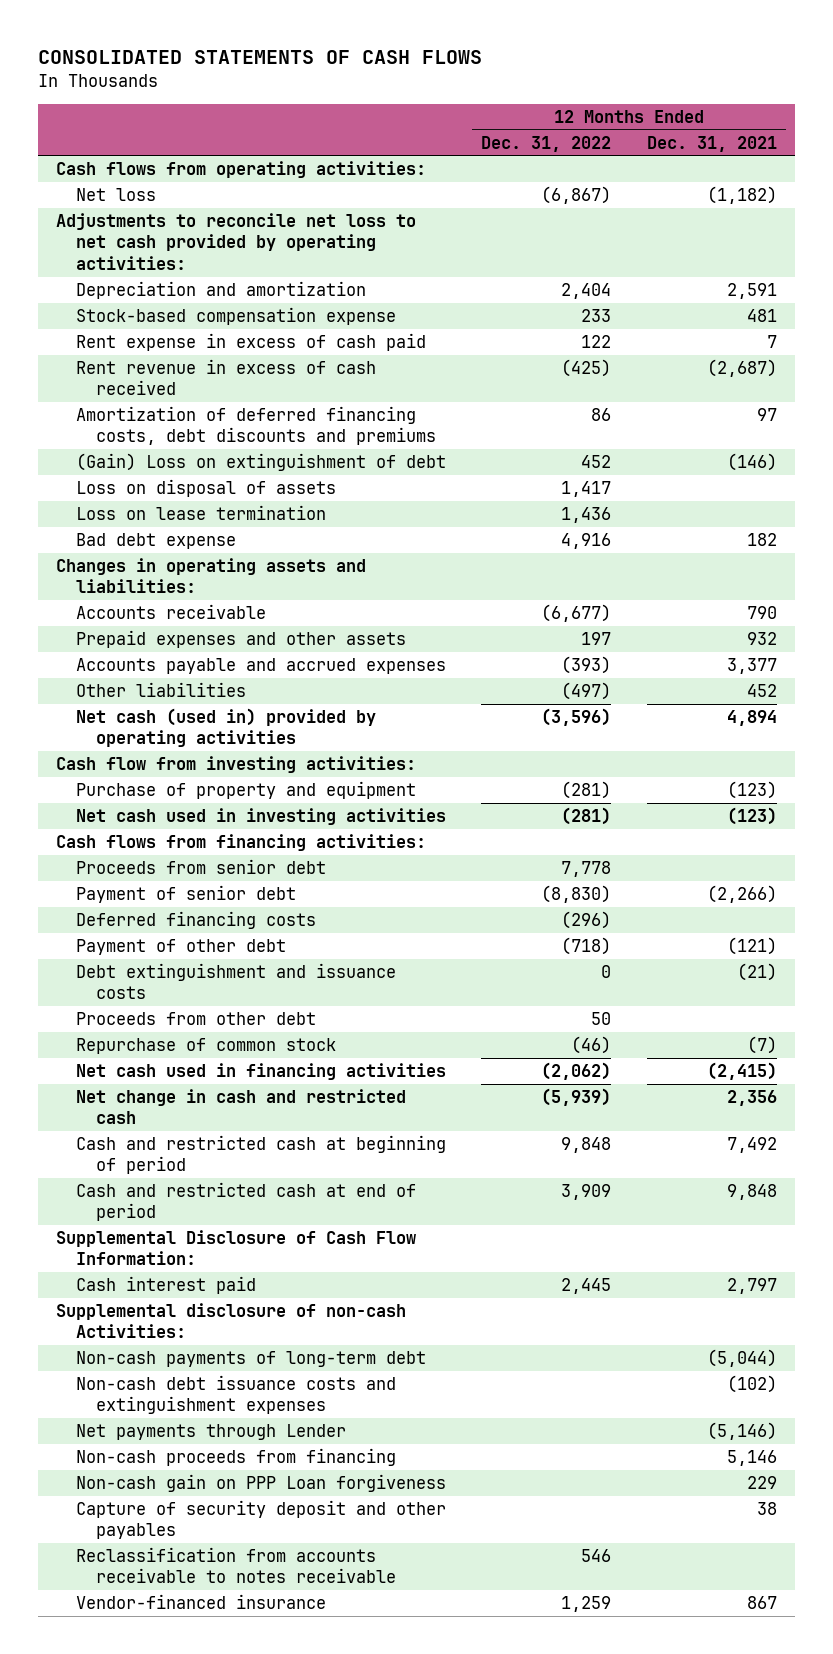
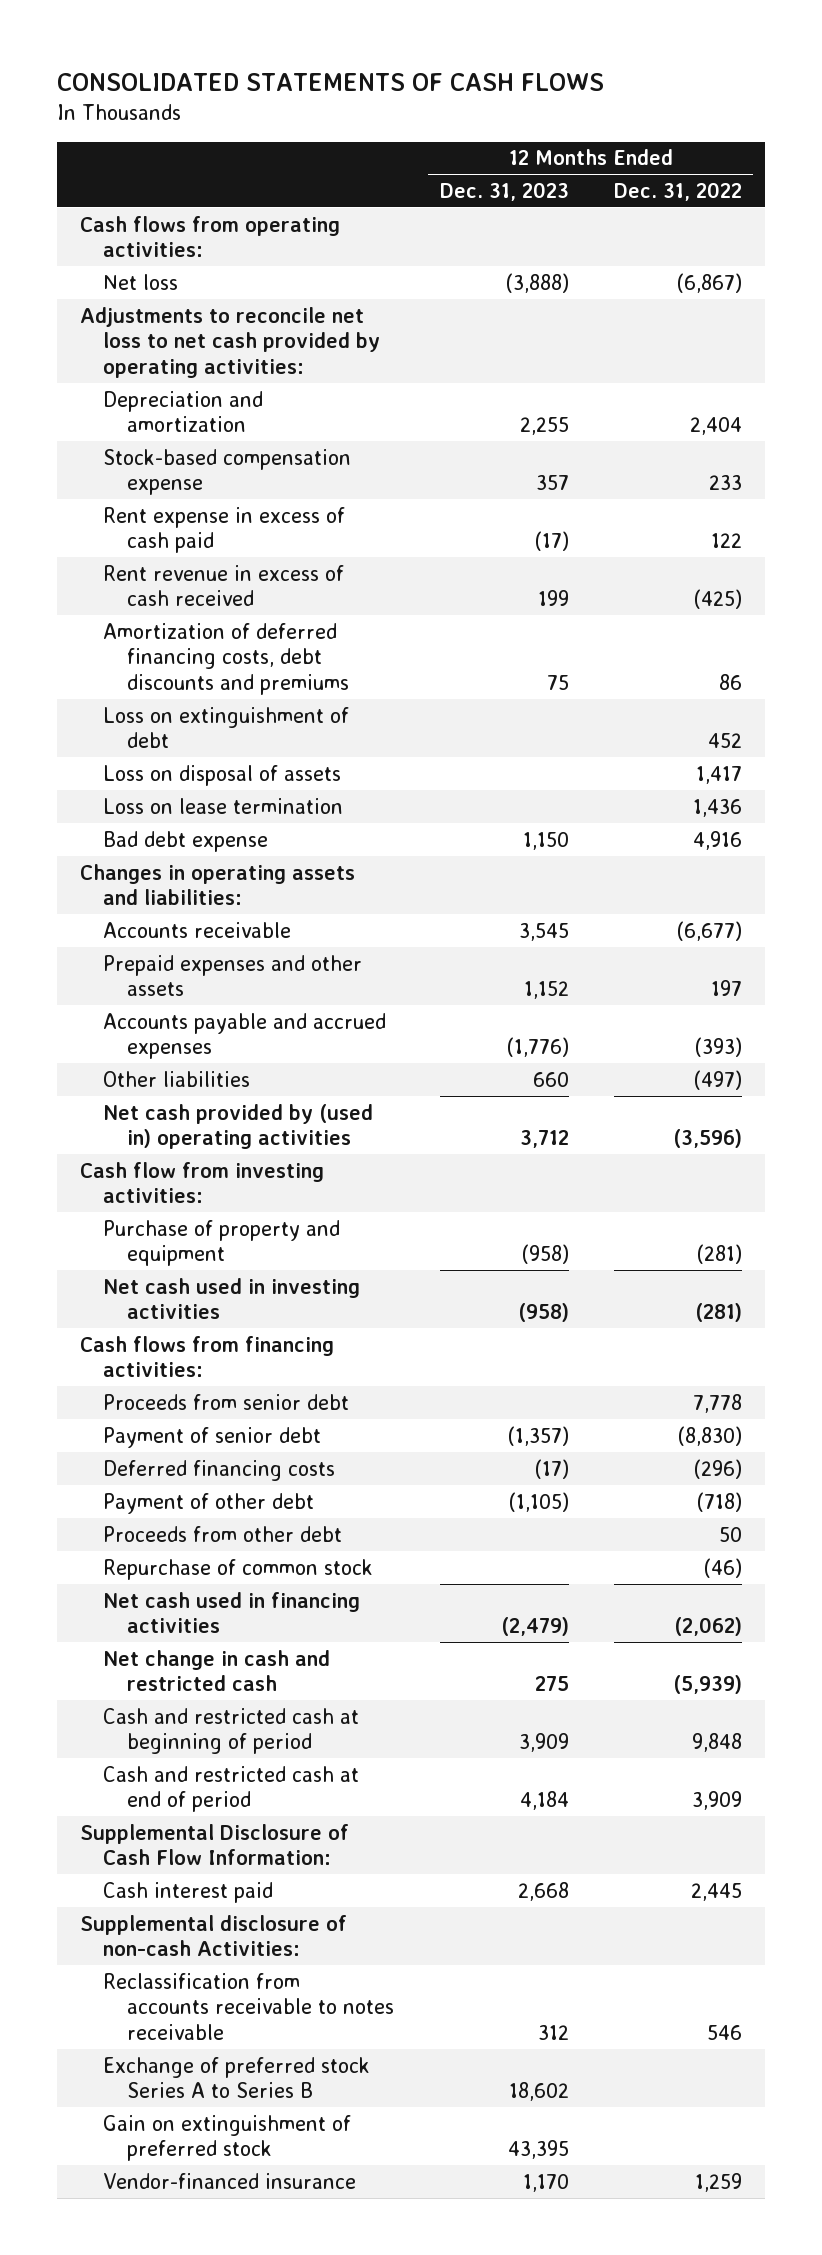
- | 12 Months Ended Dec. 31, 2022 | 12 Months Ended Dec. 31, 2021
+ | 12 Months Ended Dec. 31, 2023 | 12 Months Ended Dec. 31, 2022
- (Gain) Loss on extinguishment of debt | 452 | (146)
+ Loss on extinguishment of debt | | 452
- Net cash (used in) provided by operating activities | (3,596) | 4,894
+ Net cash provided by (used in) operating activities | 3,712 | (3,596)
- Debt extinguishment and issuance costs | 0 | (21)
- Non-cash payments of long-term debt | | (5,044)
- Non-cash debt issuance costs and extinguishment expenses | | (102)
- Net payments through Lender | | (5,146)
- Non-cash proceeds from financing | | 5,146
- Non-cash gain on PPP Loan forgiveness | | 229
- Capture of security deposit and other payables | | 38
+ Exchange of preferred stock Series A to Series B | 18,602 |
+ Gain on extinguishment of preferred stock | 43,395 |

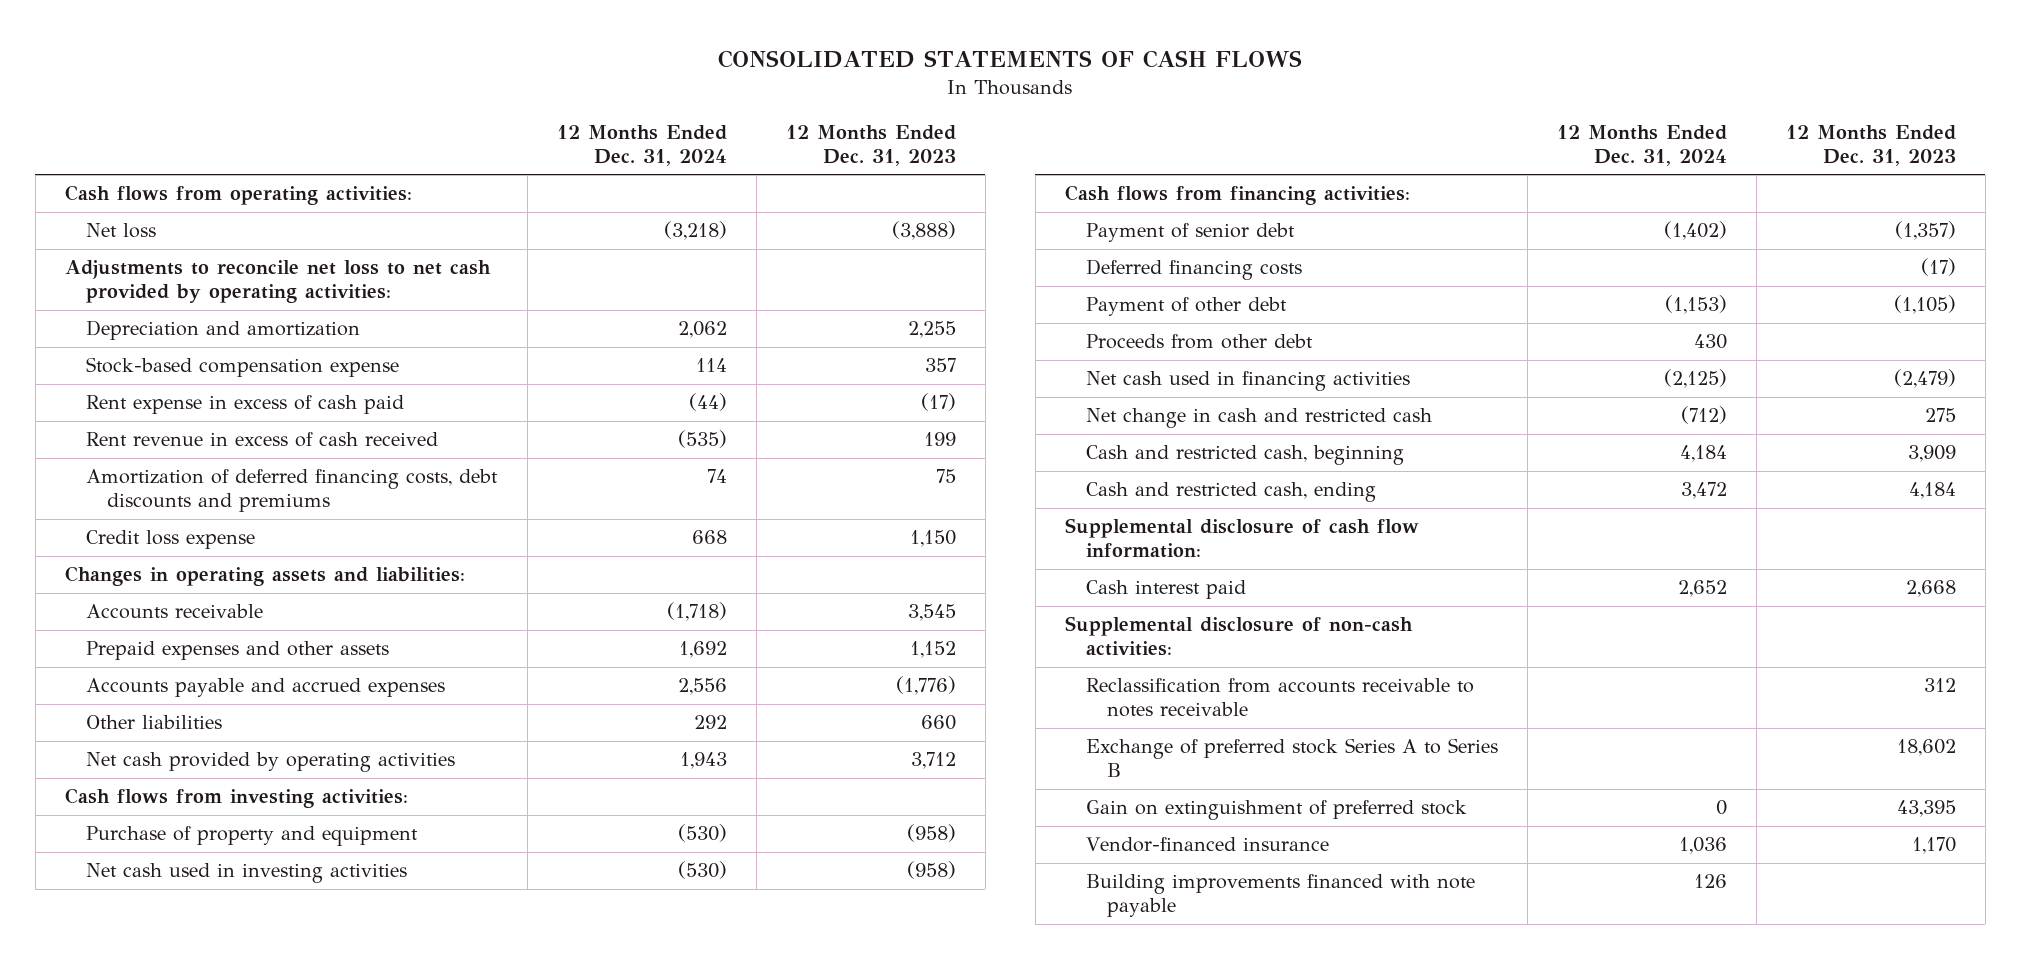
- | 12 Months Ended Dec. 31, 2023 | 12 Months Ended Dec. 31, 2022
+ | 12 Months Ended Dec. 31, 2024 | 12 Months Ended Dec. 31, 2023
- Loss on extinguishment of debt | | 452
- Loss on disposal of assets | | 1,417
- Loss on lease termination | | 1,436
- Bad debt expense | 1,150 | 4,916
+ Credit loss expense | 668 | 1,150
- Net cash provided by (used in) operating activities | 3,712 | (3,596)
- Cash flow from investing activities:
+ Net cash provided by operating activities | 1,943 | 3,712
+ Cash flows from investing activities:
- Proceeds from senior debt | | 7,778
- Repurchase of common stock | | (46)
- Cash and restricted cash at beginning of period | 3,909 | 9,848
- Cash and restricted cash at end of period | 4,184 | 3,909
- Supplemental Disclosure of Cash Flow Information:
+ Cash and restricted cash, beginning | 4,184 | 3,909
+ Cash and restricted cash, ending | 3,472 | 4,184
+ Supplemental disclosure of cash flow information:
- Supplemental disclosure of non-cash Activities:
+ Supplemental disclosure of non-cash activities:
+ Building improvements financed with note payable | 126 |

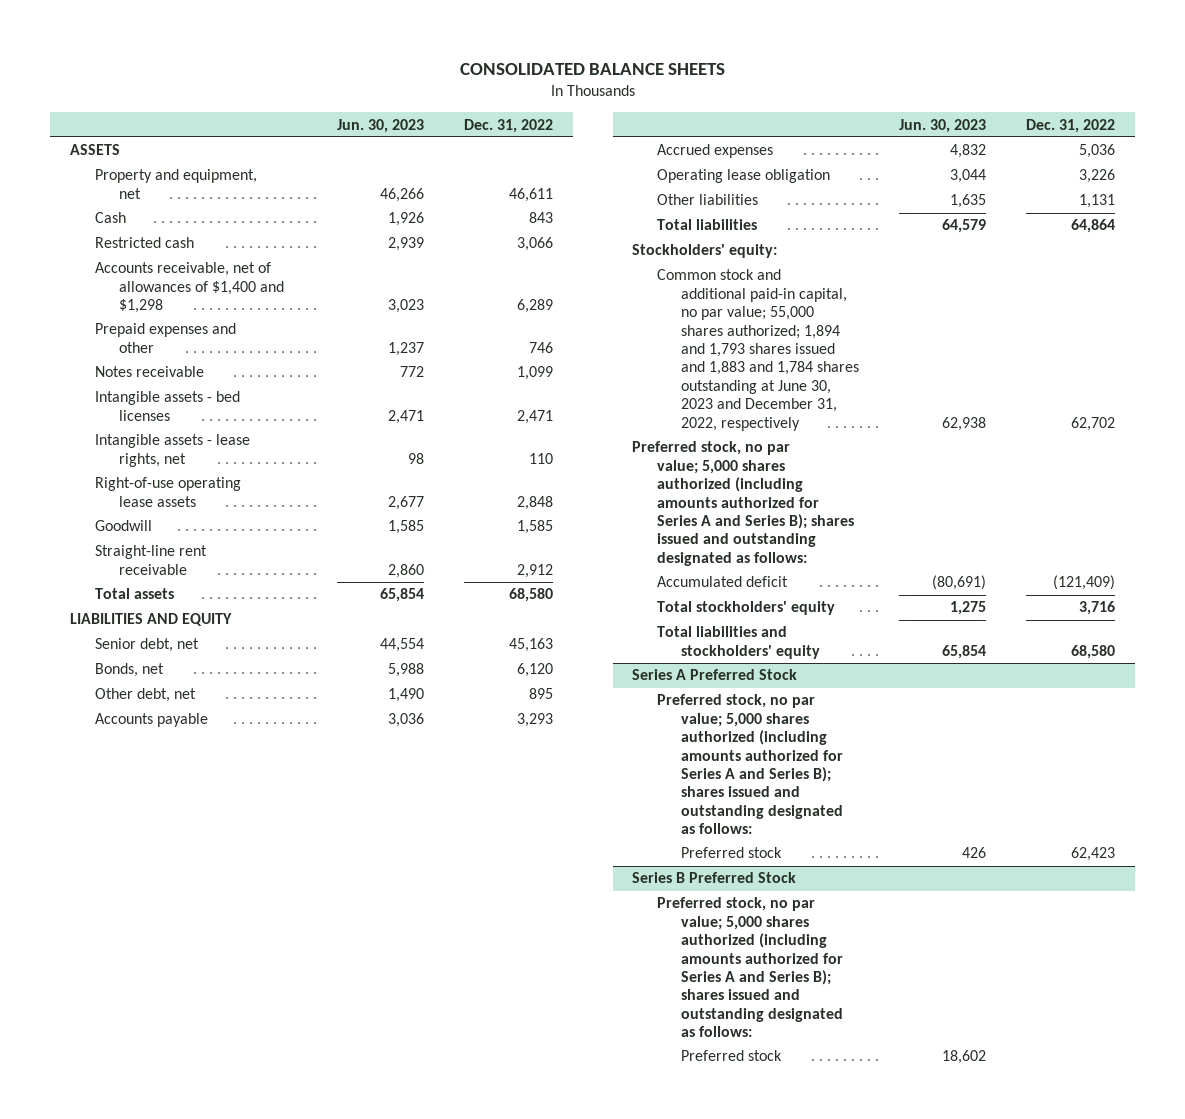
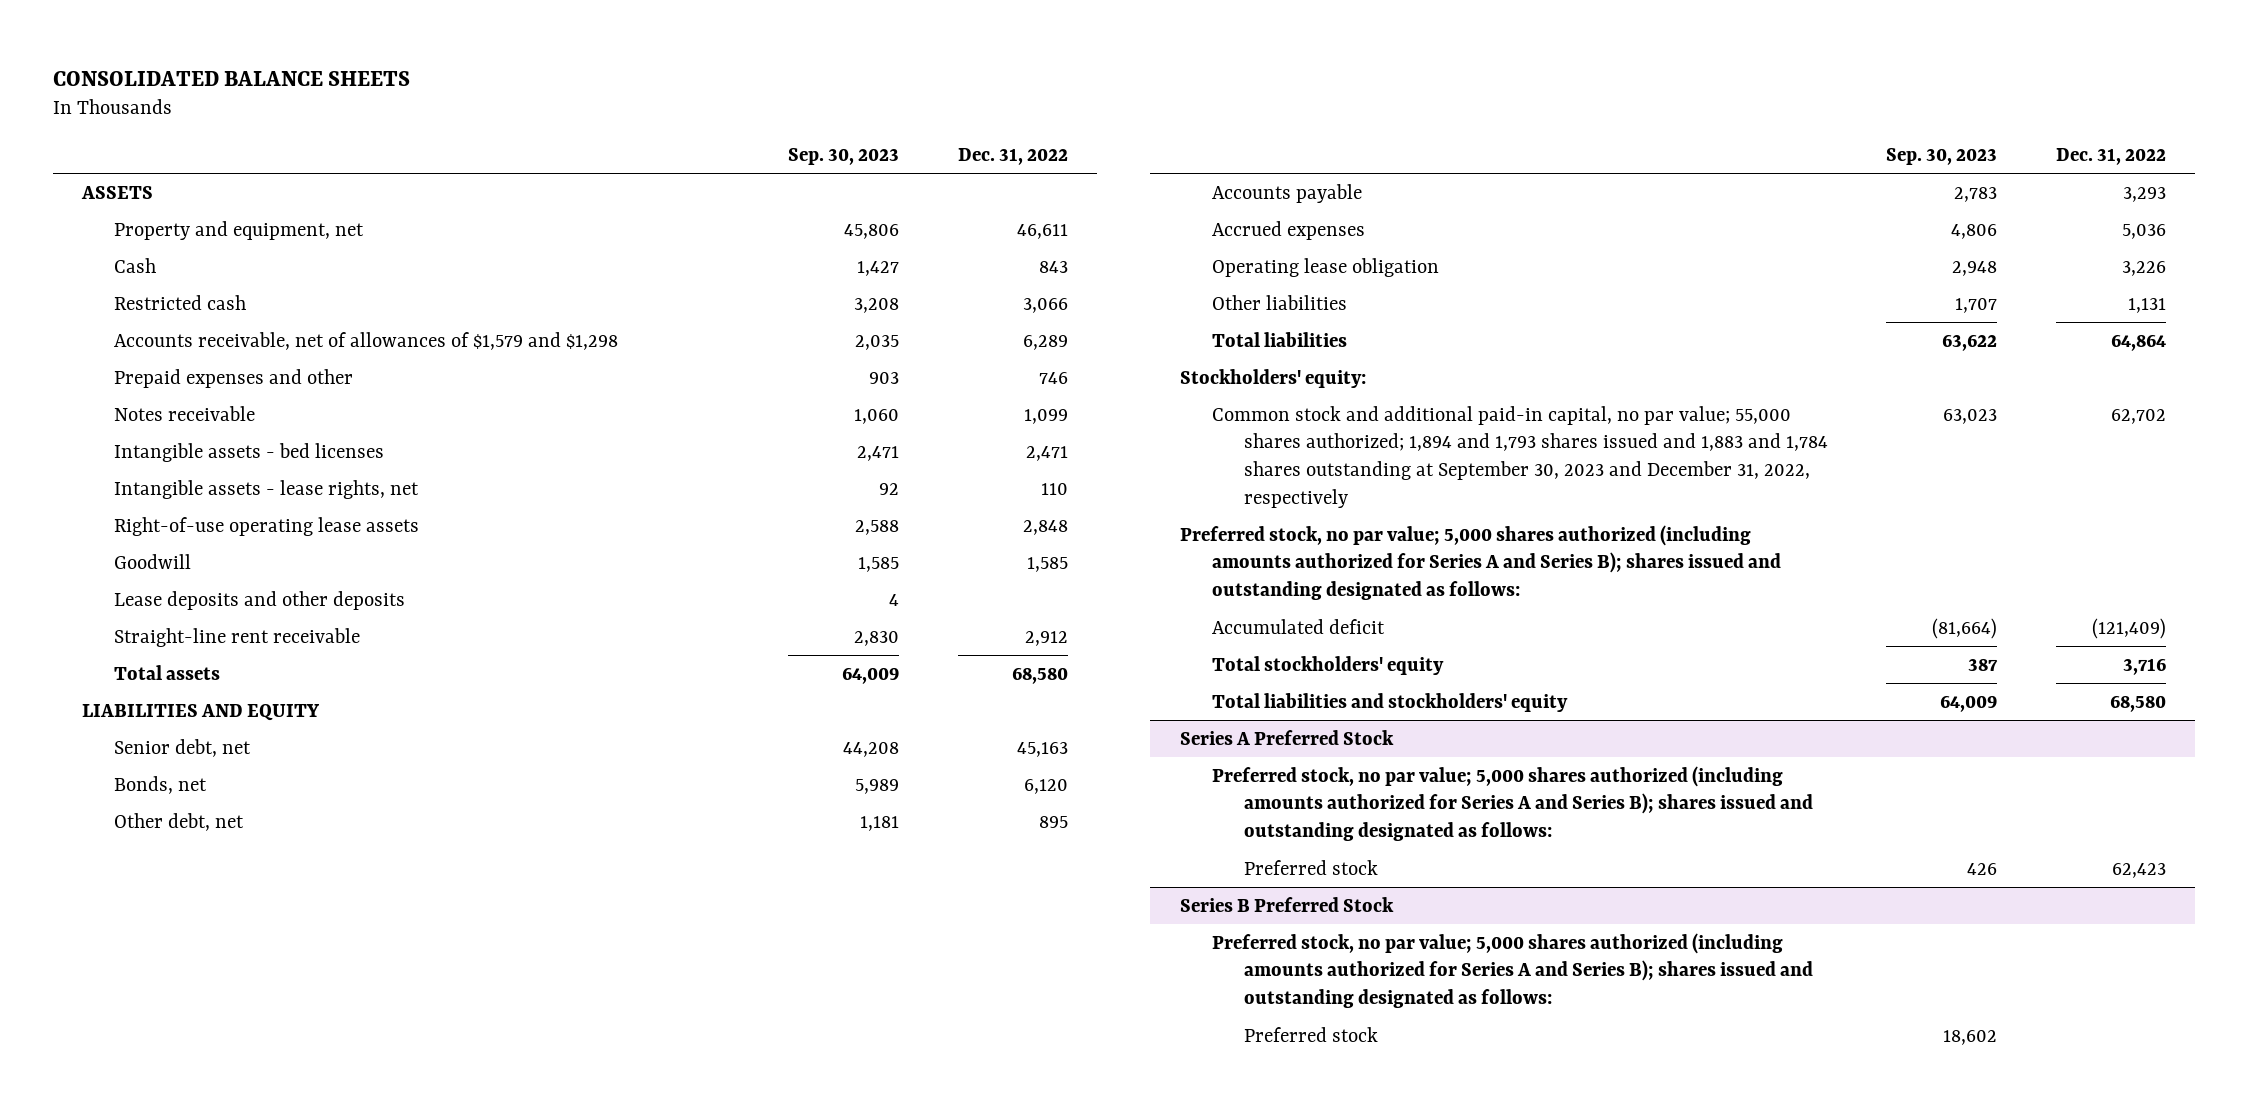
- | Jun. 30, 2023 | Dec. 31, 2022
+ | Sep. 30, 2023 | Dec. 31, 2022
- Accounts receivable, net of allowances of $1,400 and $1,298 | 3,023 | 6,289
+ Accounts receivable, net of allowances of $1,579 and $1,298 | 2,035 | 6,289
+ Lease deposits and other deposits | 4 |
- Common stock and additional paid-in capital, no par value; 55,000 shares authorized; 1,894 and 1,793 shares issued and 1,883 and 1,784 shares outstanding at June 30, 2023 and December 31, 2022, respectively | 62,938 | 62,702
+ Common stock and additional paid-in capital, no par value; 55,000 shares authorized; 1,894 and 1,793 shares issued and 1,883 and 1,784 shares outstanding at September 30, 2023 and December 31, 2022, respectively | 63,023 | 62,702

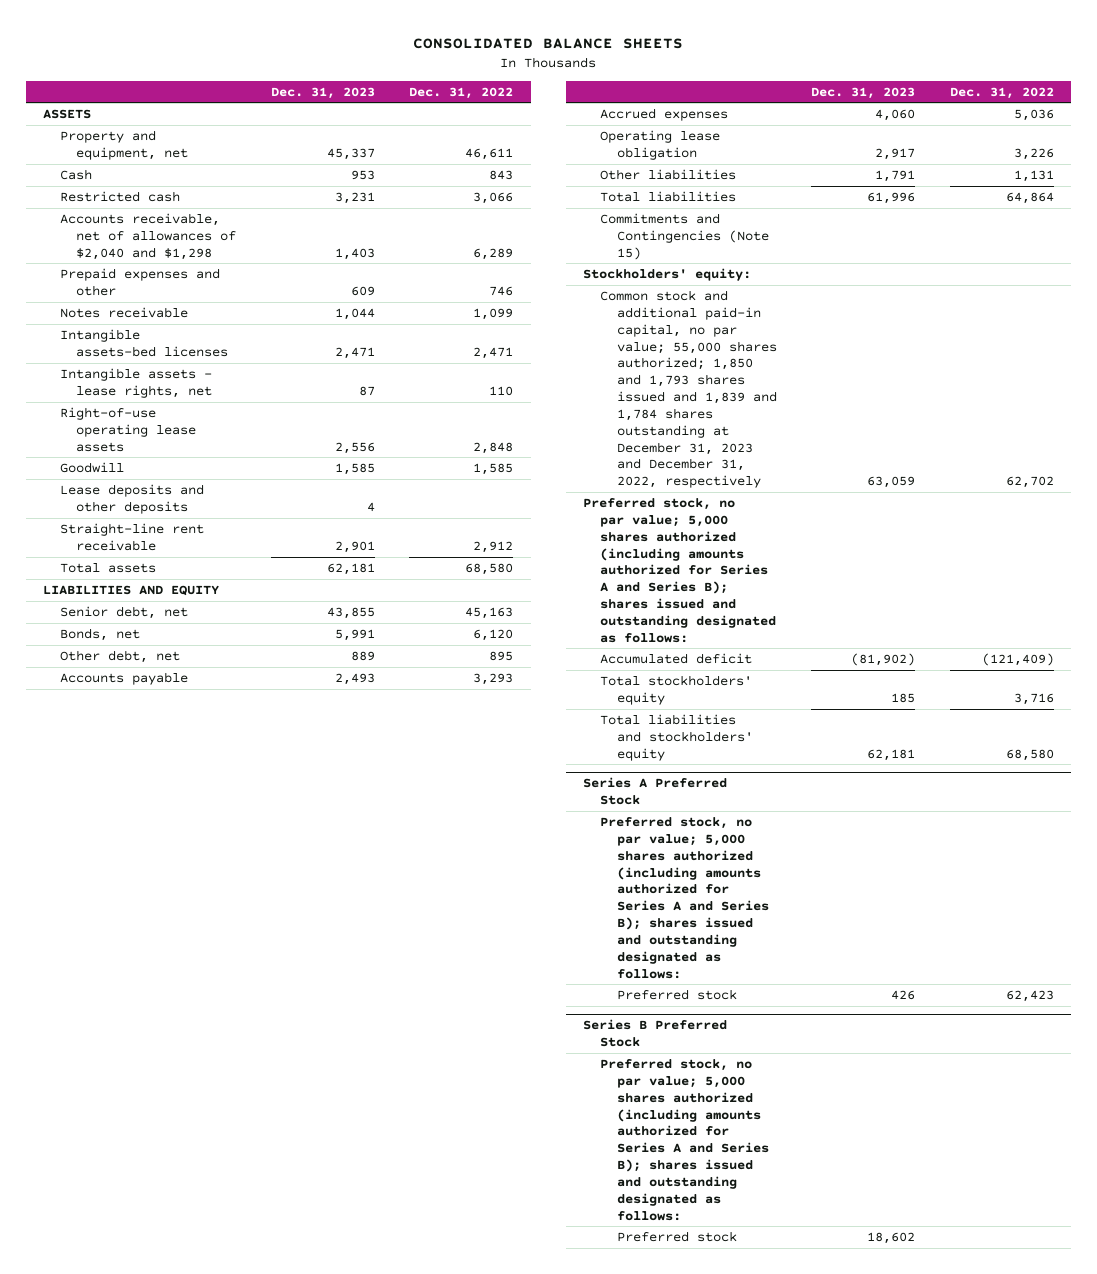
- | Sep. 30, 2023 | Dec. 31, 2022
+ | Dec. 31, 2023 | Dec. 31, 2022
- Accounts receivable, net of allowances of $1,579 and $1,298 | 2,035 | 6,289
+ Accounts receivable, net of allowances of $2,040 and $1,298 | 1,403 | 6,289
- Intangible assets - bed licenses | 2,471 | 2,471
+ Intangible assets-bed licenses | 2,471 | 2,471
+ Commitments and Contingencies (Note 15)
- Common stock and additional paid-in capital, no par value; 55,000 shares authorized; 1,894 and 1,793 shares issued and 1,883 and 1,784 shares outstanding at September 30, 2023 and December 31, 2022, respectively | 63,023 | 62,702
+ Common stock and additional paid-in capital, no par value; 55,000 shares authorized; 1,850 and 1,793 shares issued and 1,839 and 1,784 shares outstanding at December 31, 2023 and December 31, 2022, respectively | 63,059 | 62,702

